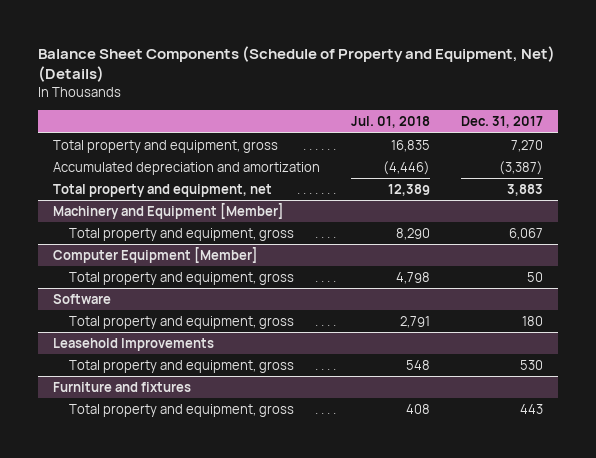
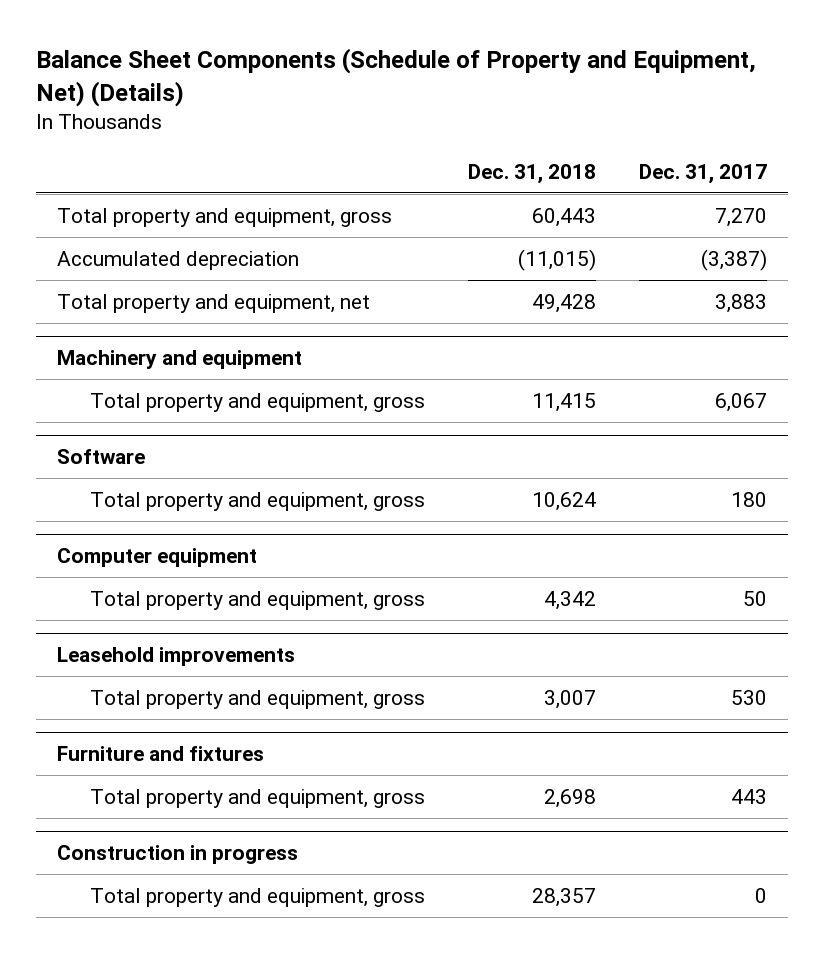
- | Jul. 01, 2018 | Dec. 31, 2017
+ | Dec. 31, 2018 | Dec. 31, 2017
- Accumulated depreciation and amortization | (4,446) | (3,387)
+ Accumulated depreciation | (11,015) | (3,387)
- Machinery and Equipment [Member]
+ Machinery and equipment
- Computer Equipment [Member]
- Total property and equipment, gross | 4,798 | 50
- Leasehold Improvements
+ Computer equipment
+ Total property and equipment, gross | 4,342 | 50
+ Leasehold improvements
+ Construction in progress
+ Total property and equipment, gross | 28,357 | 0

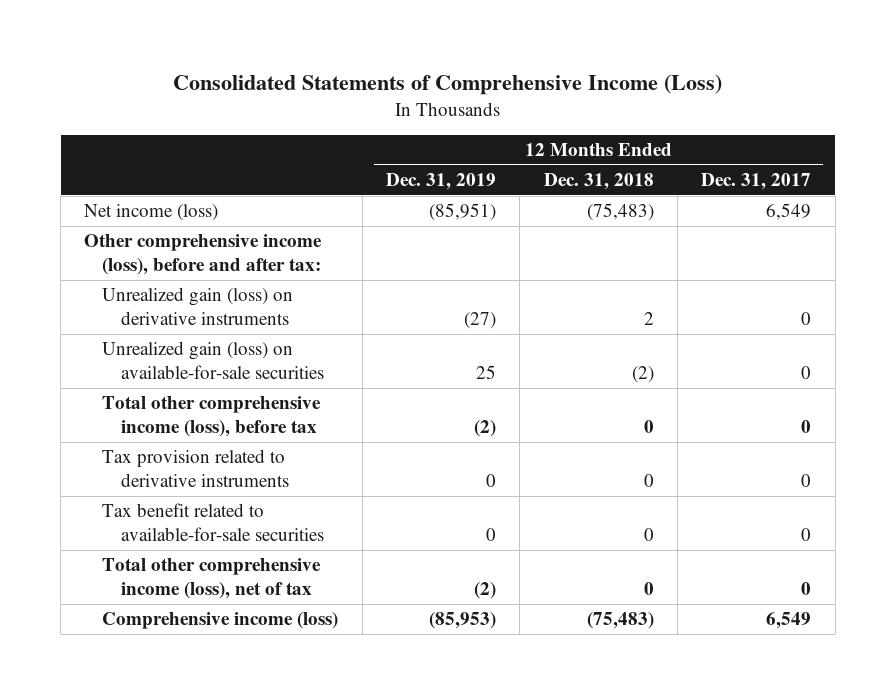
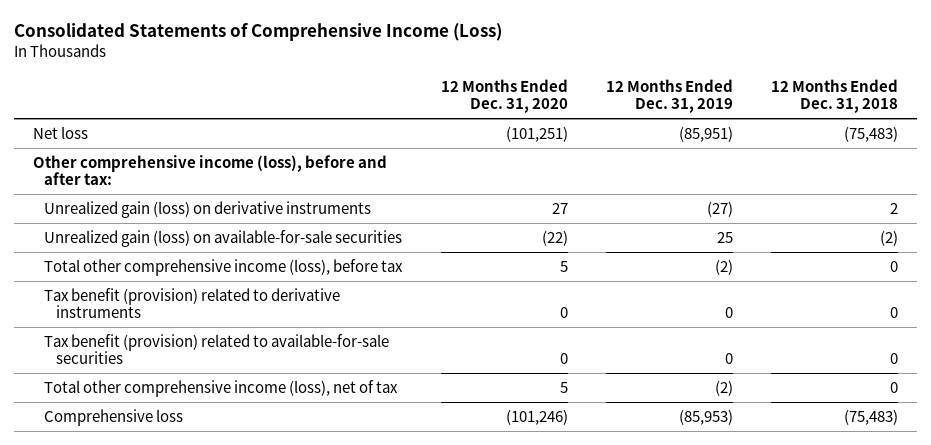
- | 12 Months Ended Dec. 31, 2019 | 12 Months Ended Dec. 31, 2018 | 12 Months Ended Dec. 31, 2017
+ | 12 Months Ended Dec. 31, 2020 | 12 Months Ended Dec. 31, 2019 | 12 Months Ended Dec. 31, 2018
- Net income (loss) | (85,951) | (75,483) | 6,549
+ Net loss | (101,251) | (85,951) | (75,483)
- Tax provision related to derivative instruments | 0 | 0 | 0
- Tax benefit related to available-for-sale securities | 0 | 0 | 0
+ Tax benefit (provision) related to derivative instruments | 0 | 0 | 0
+ Tax benefit (provision) related to available-for-sale securities | 0 | 0 | 0
- Comprehensive income (loss) | (85,953) | (75,483) | 6,549
+ Comprehensive loss | (101,246) | (85,953) | (75,483)

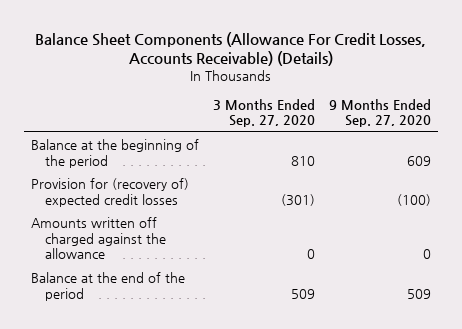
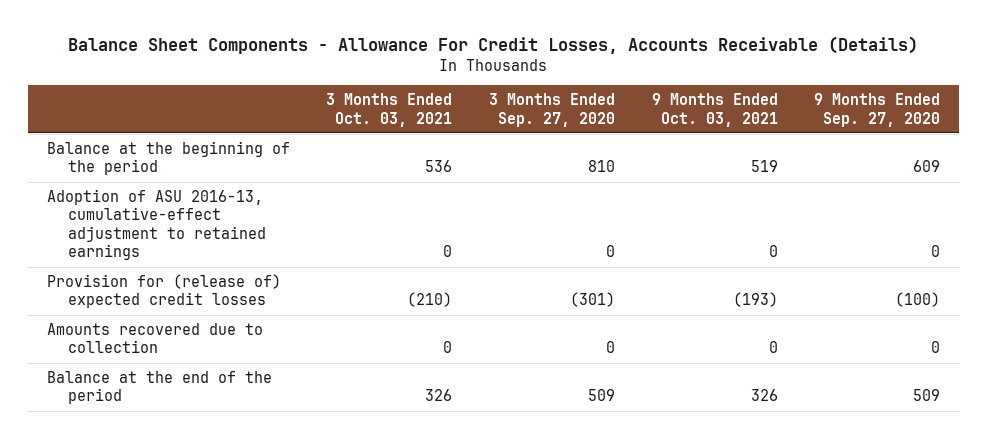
- Balance Sheet Components (Allowance For Credit Losses, Accounts Receivable) (Details)
+ Balance Sheet Components - Allowance For Credit Losses, Accounts Receivable (Details)
- | 3 Months Ended Sep. 27, 2020 | 9 Months Ended Sep. 27, 2020
+ | 3 Months Ended Oct. 03, 2021 | 3 Months Ended Sep. 27, 2020 | 9 Months Ended Oct. 03, 2021 | 9 Months Ended Sep. 27, 2020
- Provision for (recovery of) expected credit losses | (301) | (100)
- Amounts written off charged against the allowance | 0 | 0
+ Adoption of ASU 2016-13, cumulative-effect adjustment to retained earnings | 0 | 0 | 0 | 0
+ Provision for (release of) expected credit losses | (210) | (301) | (193) | (100)
+ Amounts recovered due to collection | 0 | 0 | 0 | 0

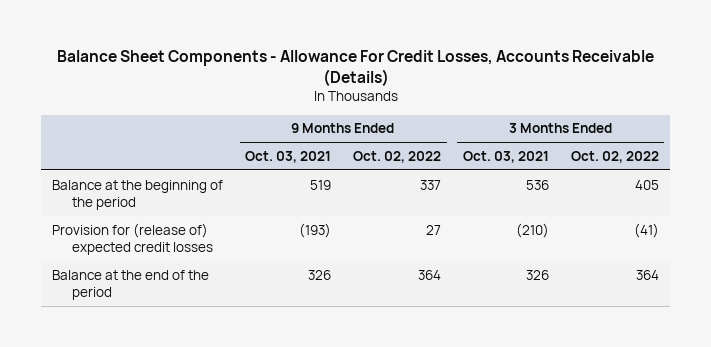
- | 3 Months Ended Oct. 03, 2021 | 3 Months Ended Sep. 27, 2020 | 9 Months Ended Oct. 03, 2021 | 9 Months Ended Sep. 27, 2020
+ | 9 Months Ended Oct. 03, 2021 | 9 Months Ended Oct. 02, 2022 | 3 Months Ended Oct. 03, 2021 | 3 Months Ended Oct. 02, 2022
- Adoption of ASU 2016-13, cumulative-effect adjustment to retained earnings | 0 | 0 | 0 | 0
- Amounts recovered due to collection | 0 | 0 | 0 | 0

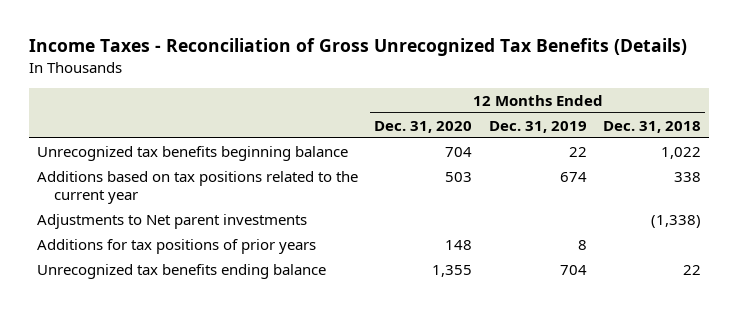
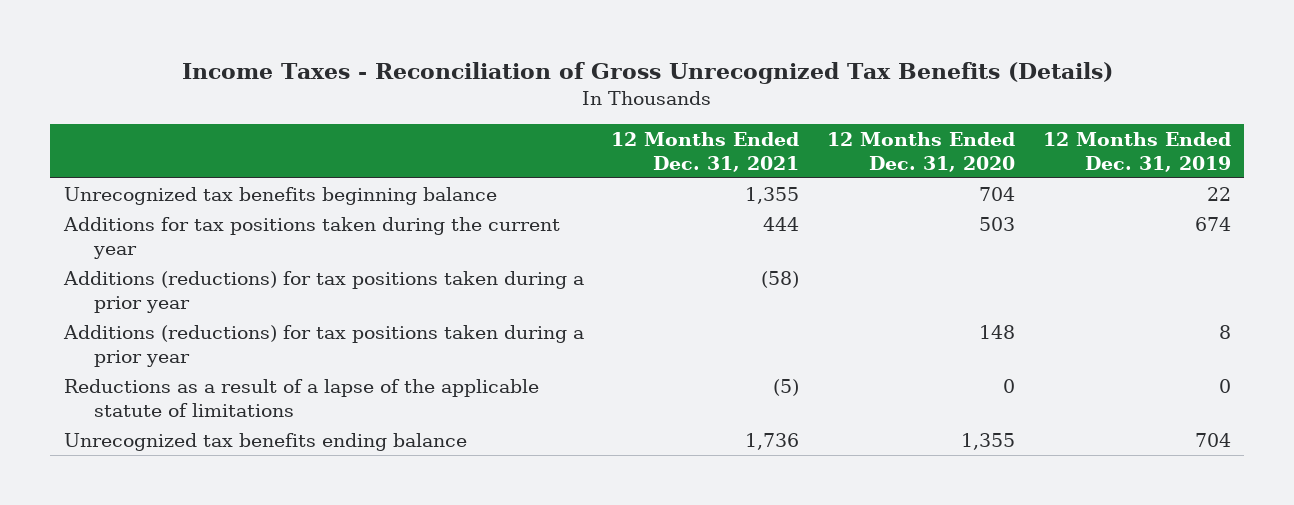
- | 12 Months Ended Dec. 31, 2020 | 12 Months Ended Dec. 31, 2019 | 12 Months Ended Dec. 31, 2018
+ | 12 Months Ended Dec. 31, 2021 | 12 Months Ended Dec. 31, 2020 | 12 Months Ended Dec. 31, 2019
- Additions based on tax positions related to the current year | 503 | 674 | 338
- Adjustments to Net parent investments | | | (1,338)
- Additions for tax positions of prior years | 148 | 8 |
+ Additions for tax positions taken during the current year | 444 | 503 | 674
+ Additions (reductions) for tax positions taken during a prior year | (58) | |
+ Additions (reductions) for tax positions taken during a prior year | | 148 | 8
+ Reductions as a result of a lapse of the applicable statute of limitations | (5) | 0 | 0

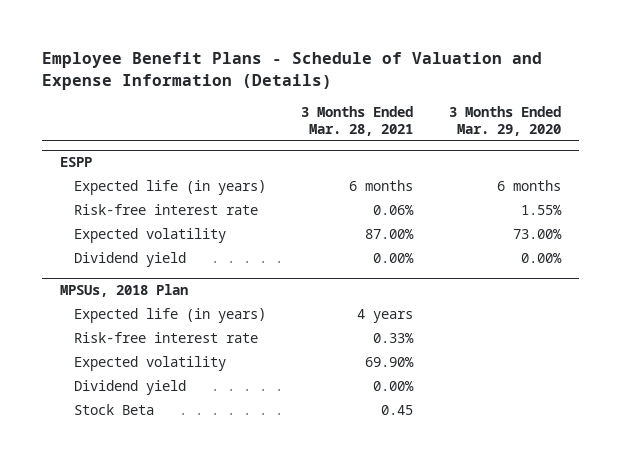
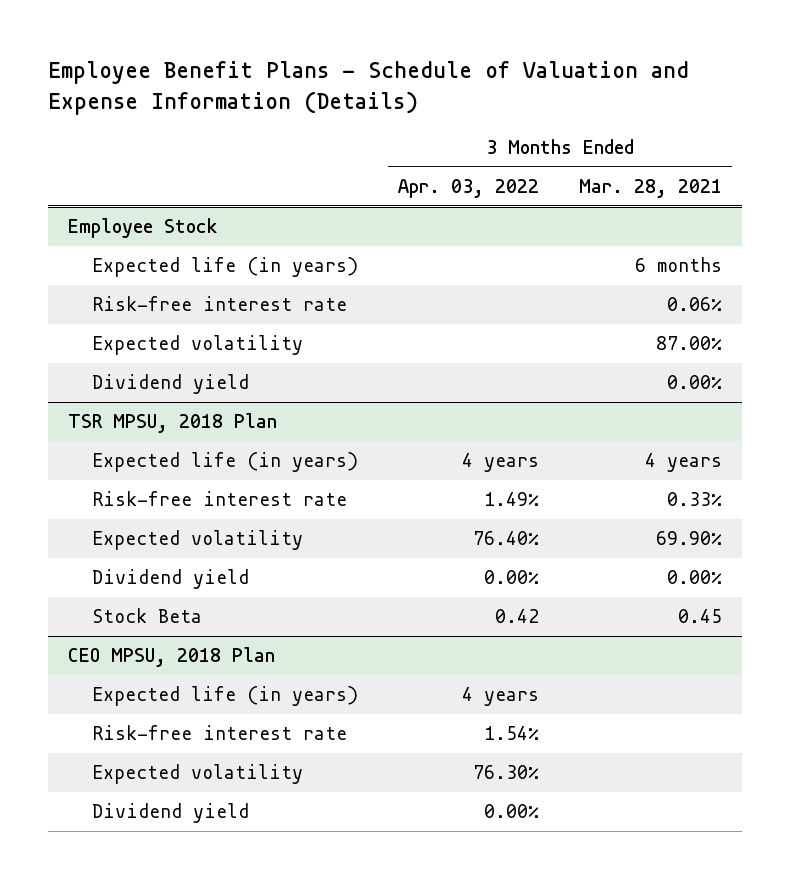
- | 3 Months Ended Mar. 28, 2021 | 3 Months Ended Mar. 29, 2020
+ | 3 Months Ended Apr. 03, 2022 | 3 Months Ended Mar. 28, 2021
- ESPP
+ Employee Stock
- MPSUs, 2018 Plan
+ TSR MPSU, 2018 Plan
+ CEO MPSU, 2018 Plan
+ Expected life (in years) | 4 years |
+ Risk-free interest rate | 1.54% |
+ Expected volatility | 76.30% |
+ Dividend yield | 0.00% |

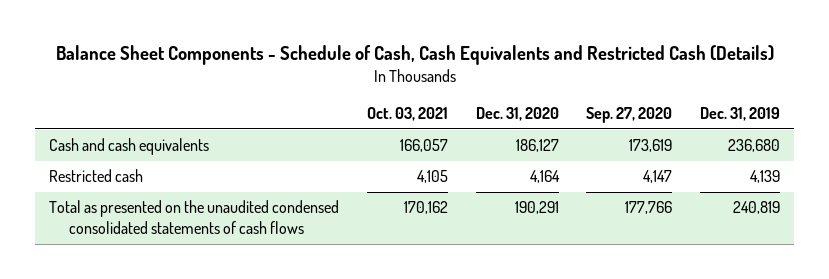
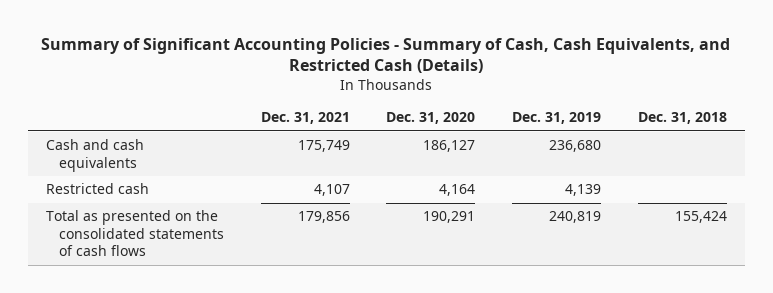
- Balance Sheet Components - Schedule of Cash, Cash Equivalents and Restricted Cash (Details)
+ Summary of Significant Accounting Policies - Summary of Cash, Cash Equivalents, and Restricted Cash (Details)
- | Oct. 03, 2021 | Dec. 31, 2020 | Sep. 27, 2020 | Dec. 31, 2019
+ | Dec. 31, 2021 | Dec. 31, 2020 | Dec. 31, 2019 | Dec. 31, 2018
- Total as presented on the unaudited condensed consolidated statements of cash flows | 170,162 | 190,291 | 177,766 | 240,819
+ Total as presented on the consolidated statements of cash flows | 179,856 | 190,291 | 240,819 | 155,424

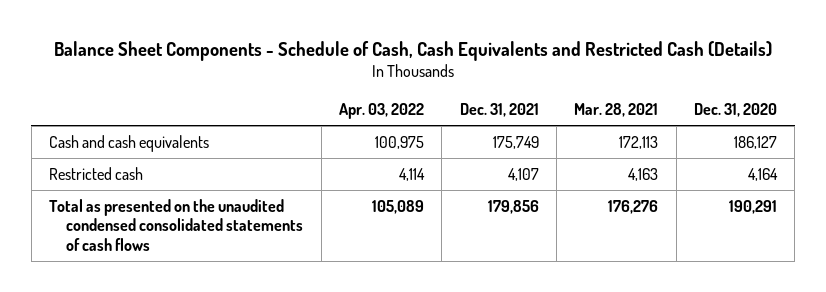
- Summary of Significant Accounting Policies - Summary of Cash, Cash Equivalents, and Restricted Cash (Details)
+ Balance Sheet Components - Schedule of Cash, Cash Equivalents and Restricted Cash (Details)
- | Dec. 31, 2021 | Dec. 31, 2020 | Dec. 31, 2019 | Dec. 31, 2018
+ | Apr. 03, 2022 | Dec. 31, 2021 | Mar. 28, 2021 | Dec. 31, 2020
- Total as presented on the consolidated statements of cash flows | 179,856 | 190,291 | 240,819 | 155,424
+ Total as presented on the unaudited condensed consolidated statements of cash flows | 105,089 | 179,856 | 176,276 | 190,291

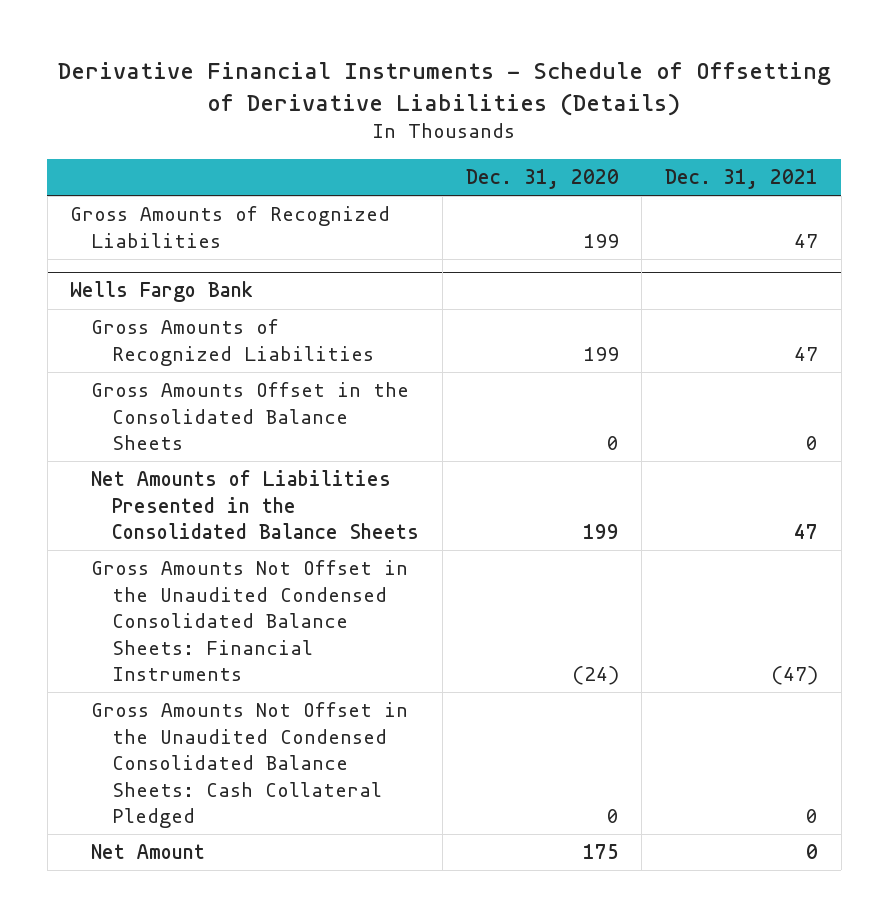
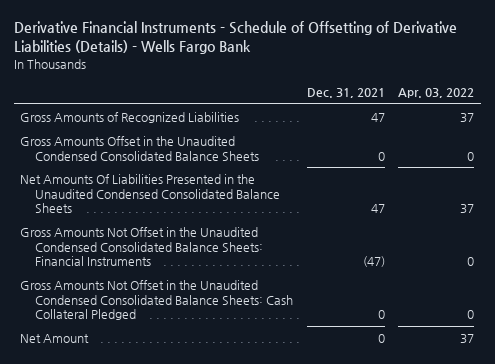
- Derivative Financial Instruments - Schedule of Offsetting of Derivative Liabilities (Details)
+ Derivative Financial Instruments - Schedule of Offsetting of Derivative Liabilities (Details) - Wells Fargo Bank
- | Dec. 31, 2020 | Dec. 31, 2021
+ | Dec. 31, 2021 | Apr. 03, 2022
- Wells Fargo Bank
- Gross Amounts of Recognized Liabilities | 199 | 47
- Gross Amounts Offset in the Consolidated Balance Sheets | 0 | 0
- Net Amounts of Liabilities Presented in the Consolidated Balance Sheets | 199 | 47
+ Gross Amounts Offset in the Unaudited Condensed Consolidated Balance Sheets | 0 | 0
+ Net Amounts Of Liabilities Presented in the Unaudited Condensed Consolidated Balance Sheets | 47 | 37

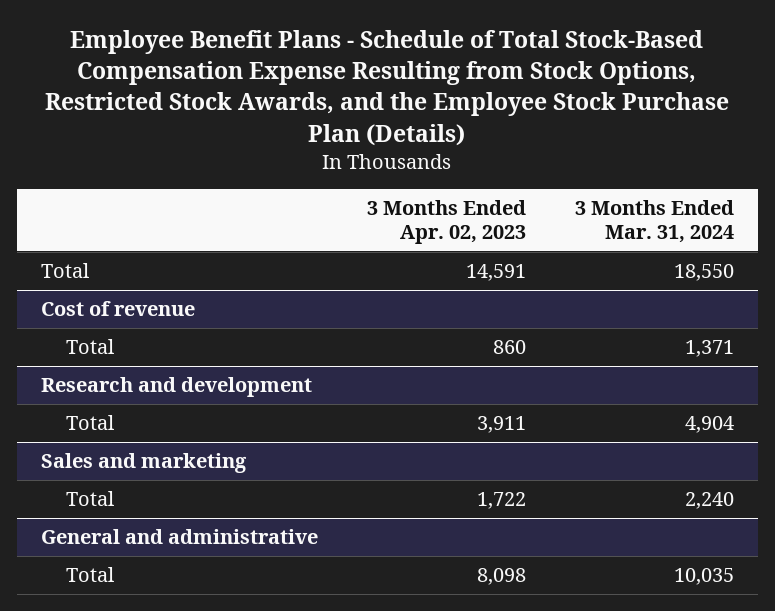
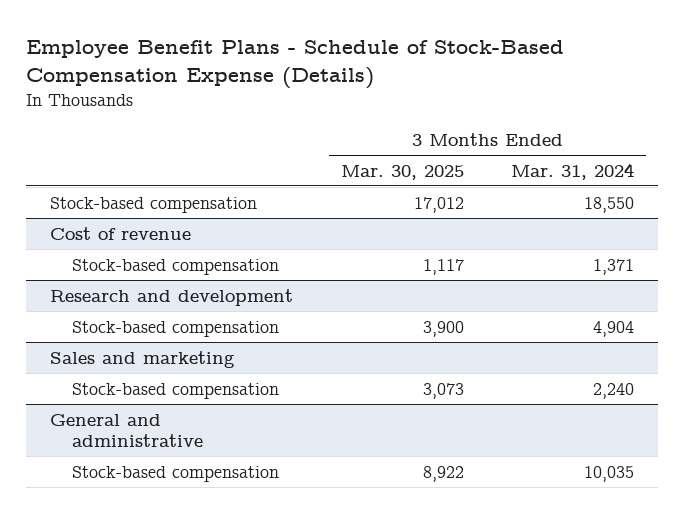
- Employee Benefit Plans - Schedule of Total Stock-Based Compensation Expense Resulting from Stock Options, Restricted Stock Awards, and the Employee Stock Purchase Plan (Details)
+ Employee Benefit Plans - Schedule of Stock-Based Compensation Expense (Details)
- | 3 Months Ended Apr. 02, 2023 | 3 Months Ended Mar. 31, 2024
+ | 3 Months Ended Mar. 30, 2025 | 3 Months Ended Mar. 31, 2024
- Total | 14,591 | 18,550
+ Stock-based compensation | 17,012 | 18,550
@ Cost of revenue
- Total | 860 | 1,371
+ Stock-based compensation | 1,117 | 1,371
@ Research and development
- Total | 3,911 | 4,904
+ Stock-based compensation | 3,900 | 4,904
@ Sales and marketing
- Total | 1,722 | 2,240
+ Stock-based compensation | 3,073 | 2,240
@ General and administrative
- Total | 8,098 | 10,035
+ Stock-based compensation | 8,922 | 10,035

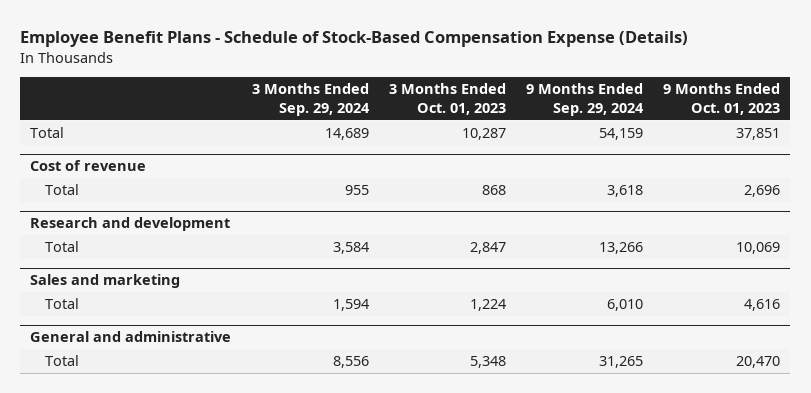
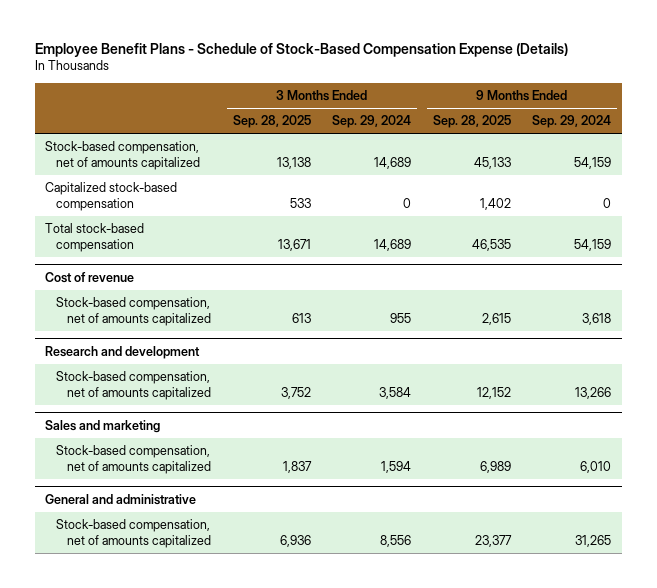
- | 3 Months Ended Sep. 29, 2024 | 3 Months Ended Oct. 01, 2023 | 9 Months Ended Sep. 29, 2024 | 9 Months Ended Oct. 01, 2023
+ | 3 Months Ended Sep. 28, 2025 | 3 Months Ended Sep. 29, 2024 | 9 Months Ended Sep. 28, 2025 | 9 Months Ended Sep. 29, 2024
- Total | 14,689 | 10,287 | 54,159 | 37,851
+ Stock-based compensation, net of amounts capitalized | 13,138 | 14,689 | 45,133 | 54,159
+ Capitalized stock-based compensation | 533 | 0 | 1,402 | 0
+ Total stock-based compensation | 13,671 | 14,689 | 46,535 | 54,159
@ Cost of revenue
- Total | 955 | 868 | 3,618 | 2,696
+ Stock-based compensation, net of amounts capitalized | 613 | 955 | 2,615 | 3,618
@ Research and development
- Total | 3,584 | 2,847 | 13,266 | 10,069
+ Stock-based compensation, net of amounts capitalized | 3,752 | 3,584 | 12,152 | 13,266
@ Sales and marketing
- Total | 1,594 | 1,224 | 6,010 | 4,616
+ Stock-based compensation, net of amounts capitalized | 1,837 | 1,594 | 6,989 | 6,010
@ General and administrative
- Total | 8,556 | 5,348 | 31,265 | 20,470
+ Stock-based compensation, net of amounts capitalized | 6,936 | 8,556 | 23,377 | 31,265

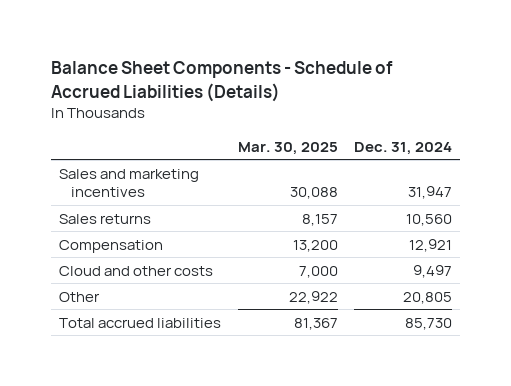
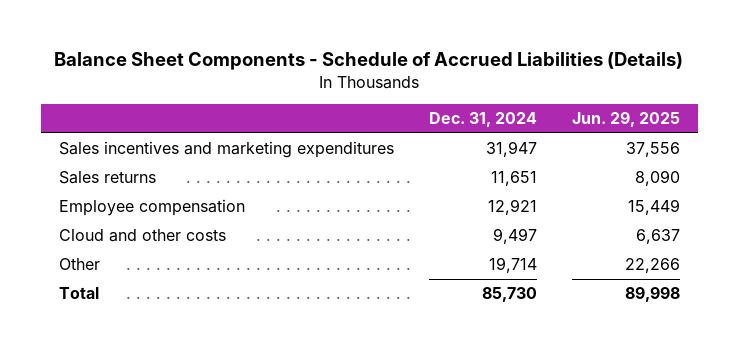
- | Mar. 30, 2025 | Dec. 31, 2024
+ | Dec. 31, 2024 | Jun. 29, 2025
- Sales and marketing incentives | 30,088 | 31,947
- Sales returns | 8,157 | 10,560
- Compensation | 13,200 | 12,921
+ Sales incentives and marketing expenditures | 31,947 | 37,556
+ Sales returns | 11,651 | 8,090
+ Employee compensation | 12,921 | 15,449
- Other | 22,922 | 20,805
- Total accrued liabilities | 81,367 | 85,730
+ Other | 19,714 | 22,266
+ Total | 85,730 | 89,998

